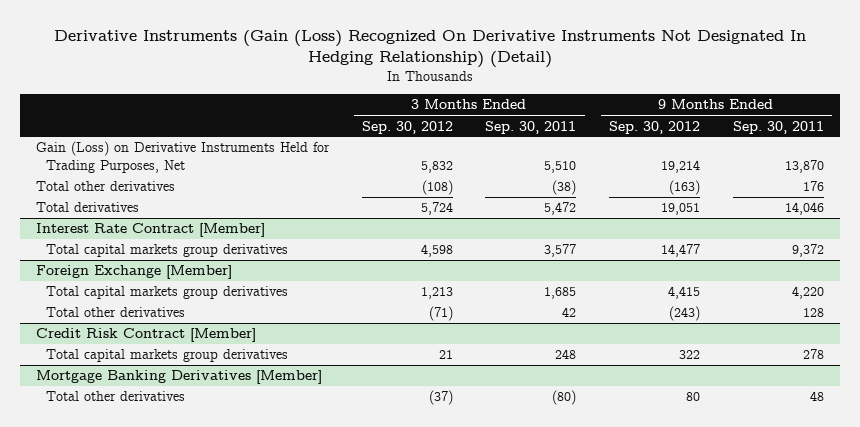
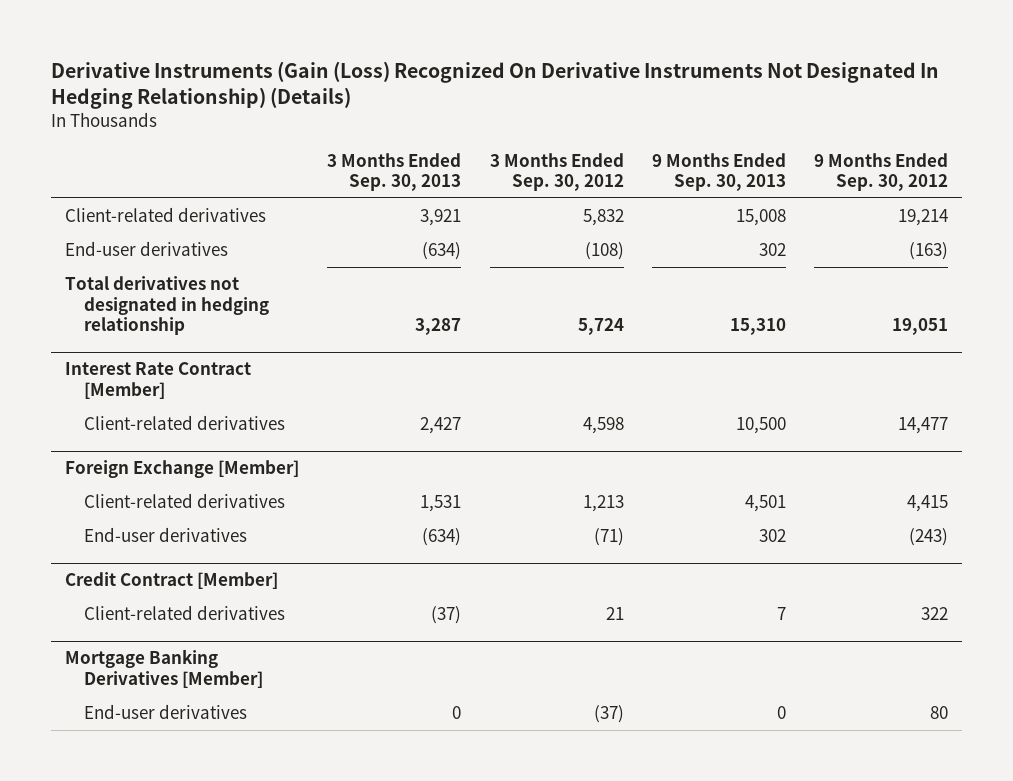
- Derivative Instruments (Gain (Loss) Recognized On Derivative Instruments Not Designated In Hedging Relationship) (Detail)
+ Derivative Instruments (Gain (Loss) Recognized On Derivative Instruments Not Designated In Hedging Relationship) (Details)
- | 3 Months Ended Sep. 30, 2012 | 3 Months Ended Sep. 30, 2011 | 9 Months Ended Sep. 30, 2012 | 9 Months Ended Sep. 30, 2011
+ | 3 Months Ended Sep. 30, 2013 | 3 Months Ended Sep. 30, 2012 | 9 Months Ended Sep. 30, 2013 | 9 Months Ended Sep. 30, 2012
- Gain (Loss) on Derivative Instruments Held for Trading Purposes, Net | 5,832 | 5,510 | 19,214 | 13,870
- Total other derivatives | (108) | (38) | (163) | 176
- Total derivatives | 5,724 | 5,472 | 19,051 | 14,046
+ Client-related derivatives | 3,921 | 5,832 | 15,008 | 19,214
+ End-user derivatives | (634) | (108) | 302 | (163)
+ Total derivatives not designated in hedging relationship | 3,287 | 5,724 | 15,310 | 19,051
@ Interest Rate Contract [Member]
- Total capital markets group derivatives | 4,598 | 3,577 | 14,477 | 9,372
+ Client-related derivatives | 2,427 | 4,598 | 10,500 | 14,477
@ Foreign Exchange [Member]
- Total capital markets group derivatives | 1,213 | 1,685 | 4,415 | 4,220
- Total other derivatives | (71) | 42 | (243) | 128
- Credit Risk Contract [Member]
- Total capital markets group derivatives | 21 | 248 | 322 | 278
@ Foreign Exchange [Member]
+ Client-related derivatives | 1,531 | 1,213 | 4,501 | 4,415
+ End-user derivatives | (634) | (71) | 302 | (243)
+ Credit Contract [Member]
+ Client-related derivatives | (37) | 21 | 7 | 322
@ Mortgage Banking Derivatives [Member]
- Total other derivatives | (37) | (80) | 80 | 48
+ End-user derivatives | 0 | (37) | 0 | 80

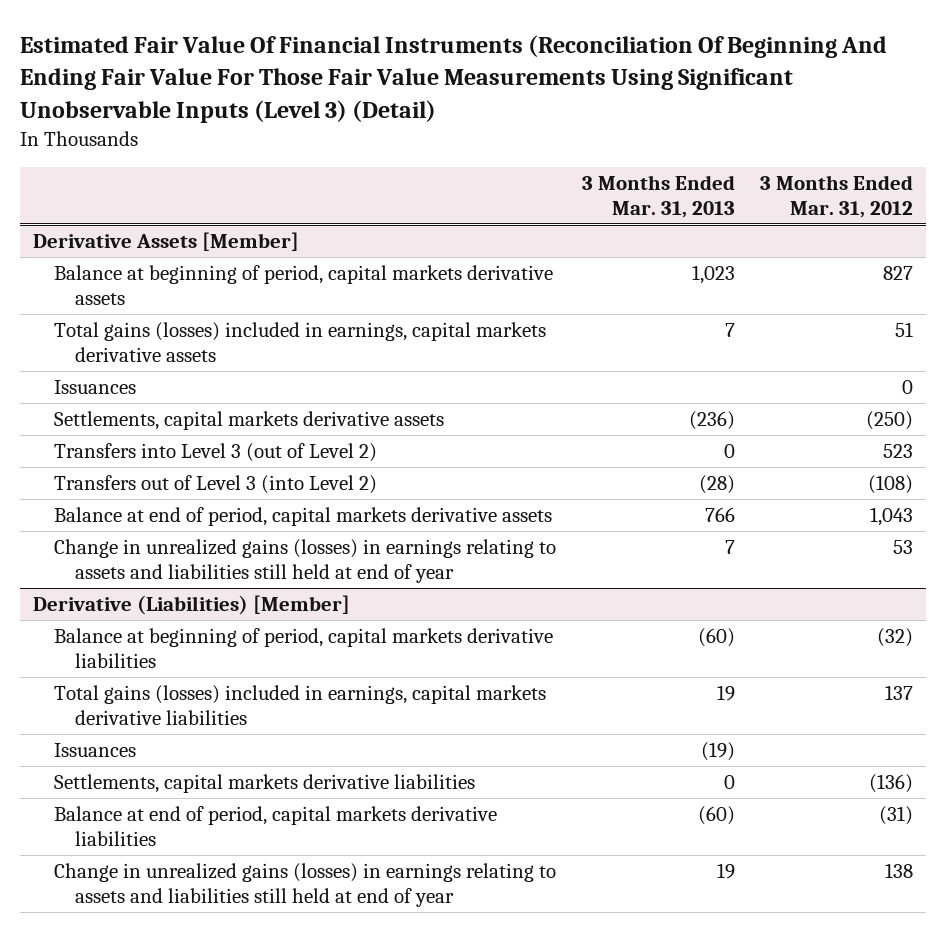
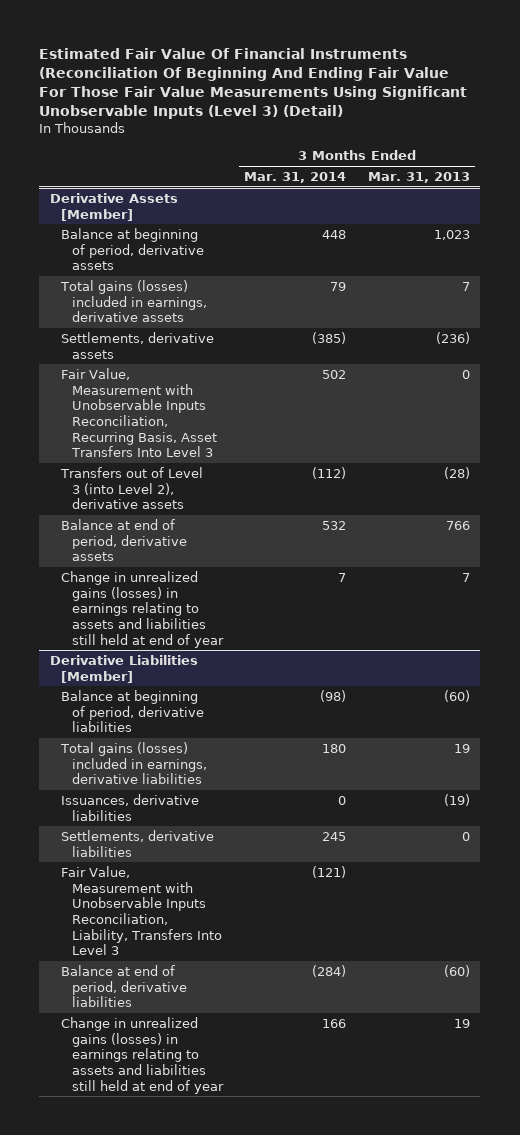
- | 3 Months Ended Mar. 31, 2013 | 3 Months Ended Mar. 31, 2012
+ | 3 Months Ended Mar. 31, 2014 | 3 Months Ended Mar. 31, 2013
@ Derivative Assets [Member]
- Balance at beginning of period, capital markets derivative assets | 1,023 | 827
- Total gains (losses) included in earnings, capital markets derivative assets | 7 | 51
- Issuances | | 0
- Settlements, capital markets derivative assets | (236) | (250)
- Transfers into Level 3 (out of Level 2) | 0 | 523
- Transfers out of Level 3 (into Level 2) | (28) | (108)
- Balance at end of period, capital markets derivative assets | 766 | 1,043
+ Balance at beginning of period, derivative assets | 448 | 1,023
+ Total gains (losses) included in earnings, derivative assets | 79 | 7
+ Settlements, derivative assets | (385) | (236)
+ Fair Value, Measurement with Unobservable Inputs Reconciliation, Recurring Basis, Asset Transfers Into Level 3 | 502 | 0
+ Transfers out of Level 3 (into Level 2), derivative assets | (112) | (28)
+ Balance at end of period, derivative assets | 532 | 766
- Derivative (Liabilities) [Member]
- Balance at beginning of period, capital markets derivative liabilities | (60) | (32)
- Total gains (losses) included in earnings, capital markets derivative liabilities | 19 | 137
- Issuances | (19) |
- Settlements, capital markets derivative liabilities | 0 | (136)
- Balance at end of period, capital markets derivative liabilities | (60) | (31)
+ Derivative Liabilities [Member]
+ Balance at beginning of period, derivative liabilities | (98) | (60)
+ Total gains (losses) included in earnings, derivative liabilities | 180 | 19
+ Issuances, derivative liabilities | 0 | (19)
+ Settlements, derivative liabilities | 245 | 0
+ Fair Value, Measurement with Unobservable Inputs Reconciliation, Liability, Transfers Into Level 3 | (121) |
+ Balance at end of period, derivative liabilities | (284) | (60)

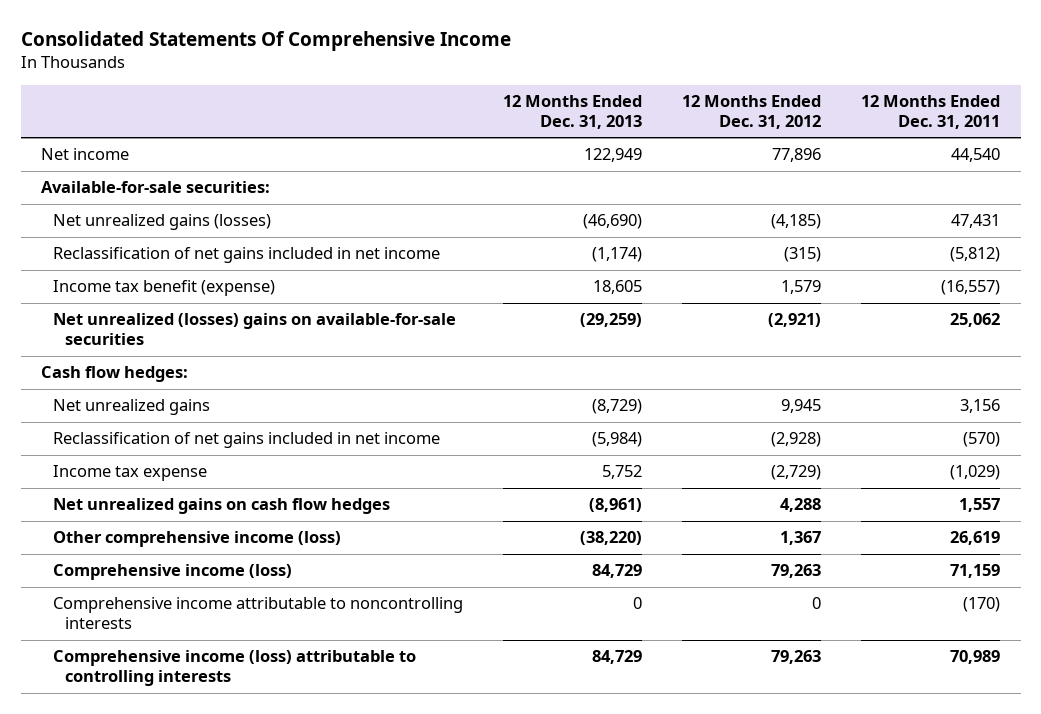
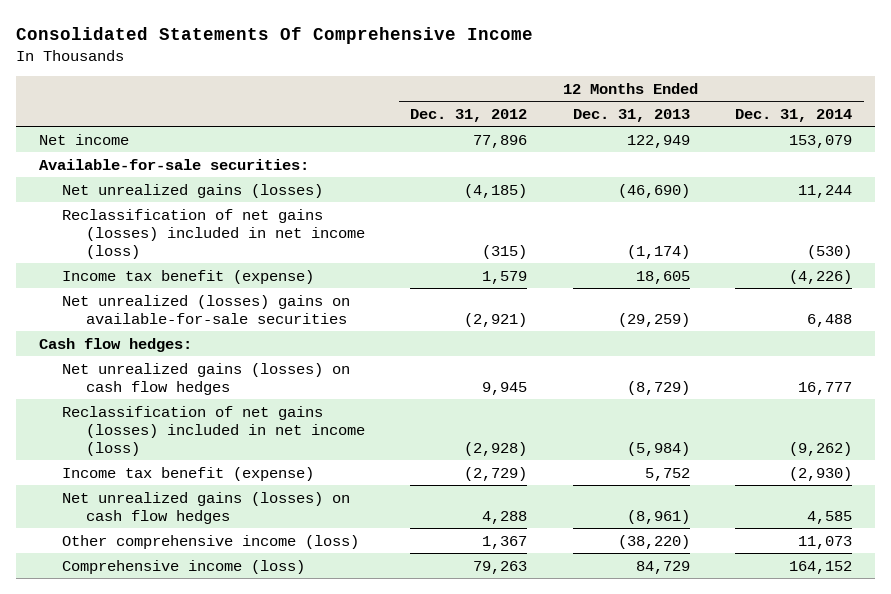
- | 12 Months Ended Dec. 31, 2013 | 12 Months Ended Dec. 31, 2012 | 12 Months Ended Dec. 31, 2011
+ | 12 Months Ended Dec. 31, 2012 | 12 Months Ended Dec. 31, 2013 | 12 Months Ended Dec. 31, 2014
- Reclassification of net gains included in net income | (1,174) | (315) | (5,812)
+ Reclassification of net gains (losses) included in net income (loss) | (315) | (1,174) | (530)
- Net unrealized gains | (8,729) | 9,945 | 3,156
- Reclassification of net gains included in net income | (5,984) | (2,928) | (570)
- Income tax expense | 5,752 | (2,729) | (1,029)
- Net unrealized gains on cash flow hedges | (8,961) | 4,288 | 1,557
+ Net unrealized gains (losses) on cash flow hedges | 9,945 | (8,729) | 16,777
+ Reclassification of net gains (losses) included in net income (loss) | (2,928) | (5,984) | (9,262)
+ Income tax benefit (expense) | (2,729) | 5,752 | (2,930)
+ Net unrealized gains (losses) on cash flow hedges | 4,288 | (8,961) | 4,585
- Comprehensive income attributable to noncontrolling interests | 0 | 0 | (170)
- Comprehensive income (loss) attributable to controlling interests | 84,729 | 79,263 | 70,989

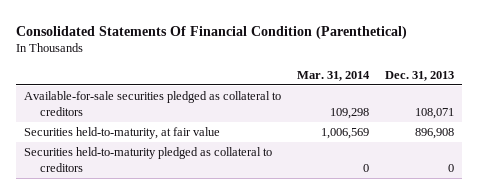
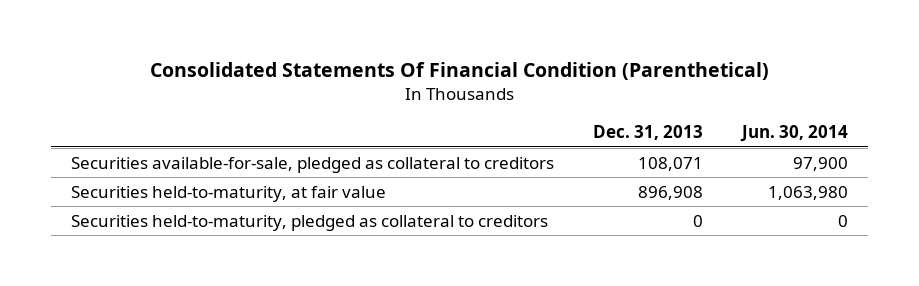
- | Mar. 31, 2014 | Dec. 31, 2013
+ | Dec. 31, 2013 | Jun. 30, 2014
- Available-for-sale securities pledged as collateral to creditors | 109,298 | 108,071
+ Securities available-for-sale, pledged as collateral to creditors | 108,071 | 97,900
- Securities held-to-maturity pledged as collateral to creditors | 0 | 0
+ Securities held-to-maturity, pledged as collateral to creditors | 0 | 0

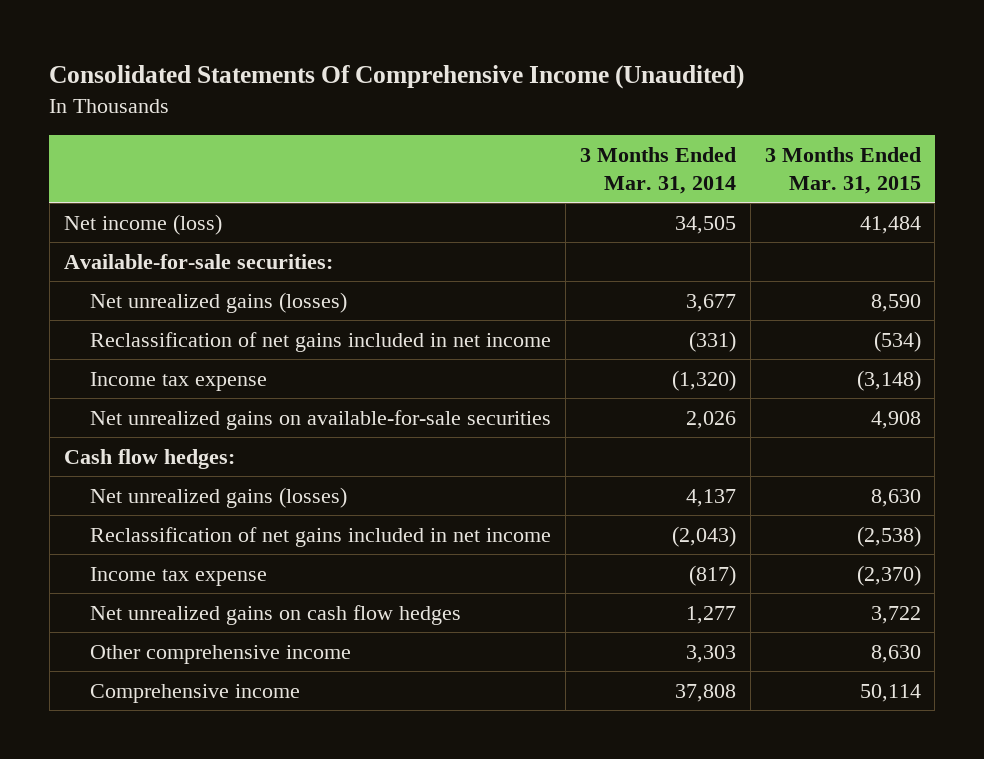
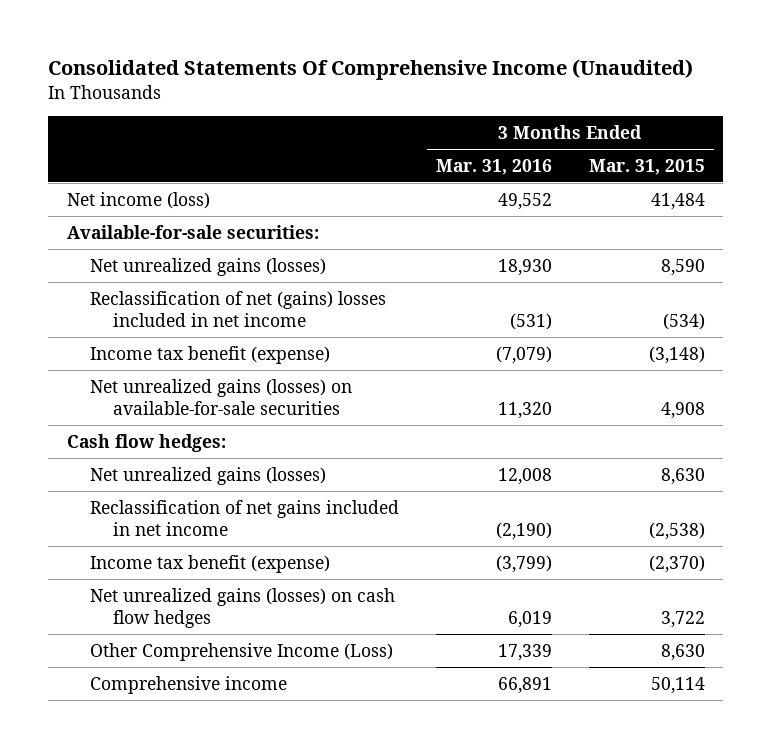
- | 3 Months Ended Mar. 31, 2014 | 3 Months Ended Mar. 31, 2015
+ | 3 Months Ended Mar. 31, 2016 | 3 Months Ended Mar. 31, 2015
- Reclassification of net gains included in net income | (331) | (534)
- Income tax expense | (1,320) | (3,148)
- Net unrealized gains on available-for-sale securities | 2,026 | 4,908
+ Reclassification of net (gains) losses included in net income | (531) | (534)
+ Income tax benefit (expense) | (7,079) | (3,148)
+ Net unrealized gains (losses) on available-for-sale securities | 11,320 | 4,908
- Income tax expense | (817) | (2,370)
- Net unrealized gains on cash flow hedges | 1,277 | 3,722
- Other comprehensive income | 3,303 | 8,630
+ Income tax benefit (expense) | (3,799) | (2,370)
+ Net unrealized gains (losses) on cash flow hedges | 6,019 | 3,722
+ Other Comprehensive Income (Loss) | 17,339 | 8,630

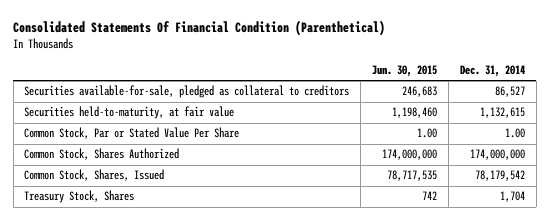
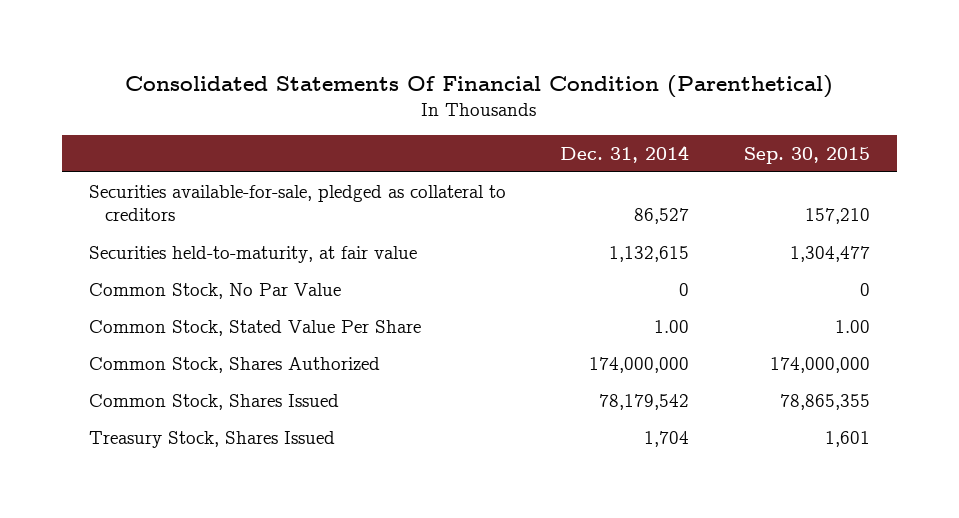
- | Jun. 30, 2015 | Dec. 31, 2014
+ | Dec. 31, 2014 | Sep. 30, 2015
- Common Stock, Par or Stated Value Per Share | 1.00 | 1.00
+ Common Stock, No Par Value | 0 | 0
+ Common Stock, Stated Value Per Share | 1.00 | 1.00
- Common Stock, Shares, Issued | 78,717,535 | 78,179,542
- Treasury Stock, Shares | 742 | 1,704
+ Common Stock, Shares Issued | 78,179,542 | 78,865,355
+ Treasury Stock, Shares Issued | 1,704 | 1,601

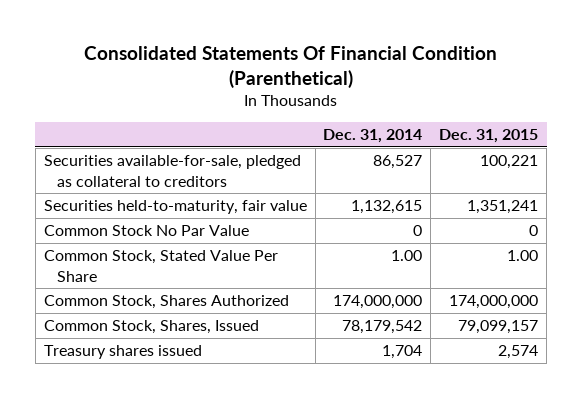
- | Dec. 31, 2014 | Sep. 30, 2015
+ | Dec. 31, 2014 | Dec. 31, 2015
- Securities held-to-maturity, at fair value | 1,132,615 | 1,304,477
- Common Stock, No Par Value | 0 | 0
+ Securities held-to-maturity, fair value | 1,132,615 | 1,351,241
+ Common Stock No Par Value | 0 | 0
- Common Stock, Shares Issued | 78,179,542 | 78,865,355
- Treasury Stock, Shares Issued | 1,704 | 1,601
+ Common Stock, Shares, Issued | 78,179,542 | 79,099,157
+ Treasury shares issued | 1,704 | 2,574

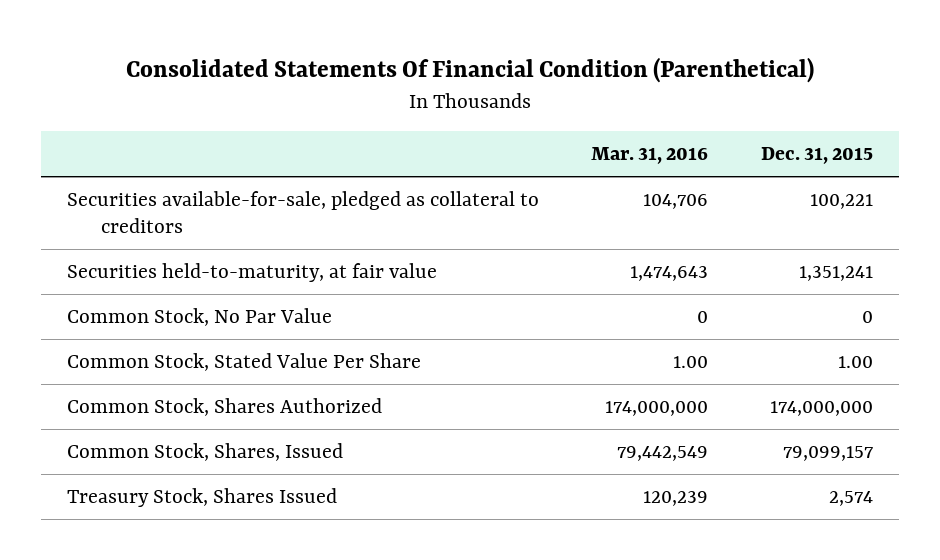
- | Dec. 31, 2014 | Dec. 31, 2015
+ | Mar. 31, 2016 | Dec. 31, 2015
- Securities held-to-maturity, fair value | 1,132,615 | 1,351,241
- Common Stock No Par Value | 0 | 0
+ Securities held-to-maturity, at fair value | 1,474,643 | 1,351,241
+ Common Stock, No Par Value | 0 | 0
- Treasury shares issued | 1,704 | 2,574
+ Treasury Stock, Shares Issued | 120,239 | 2,574

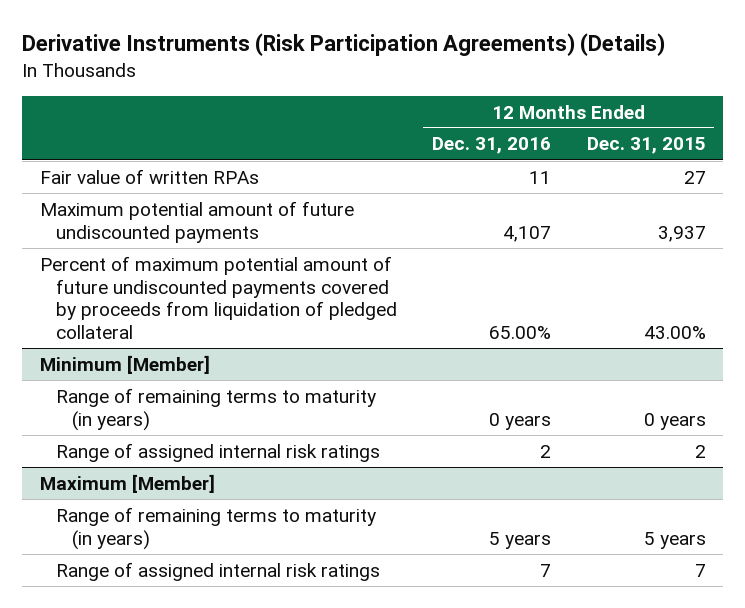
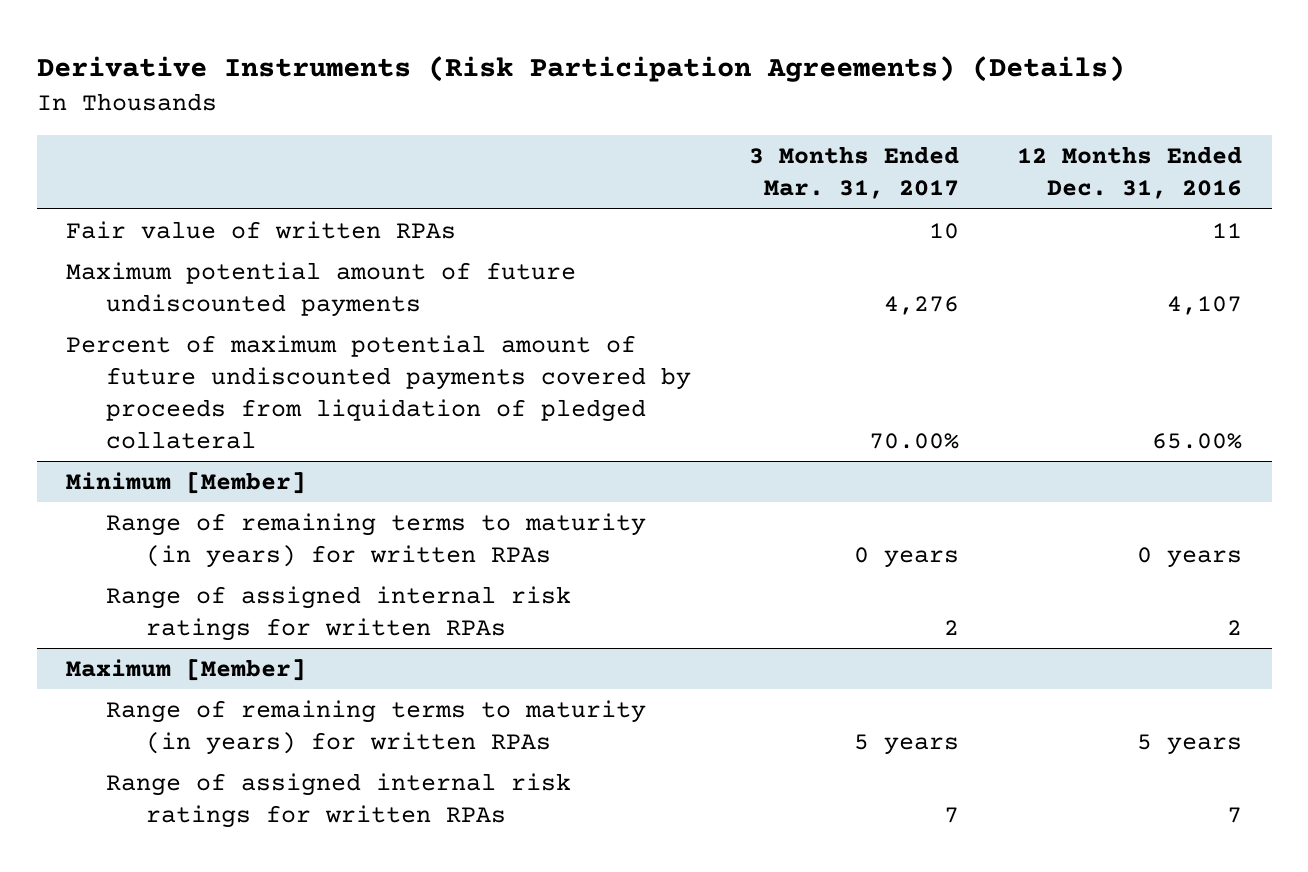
- | 12 Months Ended Dec. 31, 2016 | 12 Months Ended Dec. 31, 2015
+ | 3 Months Ended Mar. 31, 2017 | 12 Months Ended Dec. 31, 2016
@ Minimum [Member]
- Range of remaining terms to maturity (in years) | 0 years | 0 years
- Range of assigned internal risk ratings | 2 | 2
+ Range of remaining terms to maturity (in years) for written RPAs | 0 years | 0 years
+ Range of assigned internal risk ratings for written RPAs | 2 | 2
@ Maximum [Member]
- Range of remaining terms to maturity (in years) | 5 years | 5 years
- Range of assigned internal risk ratings | 7 | 7
+ Range of remaining terms to maturity (in years) for written RPAs | 5 years | 5 years
+ Range of assigned internal risk ratings for written RPAs | 7 | 7

